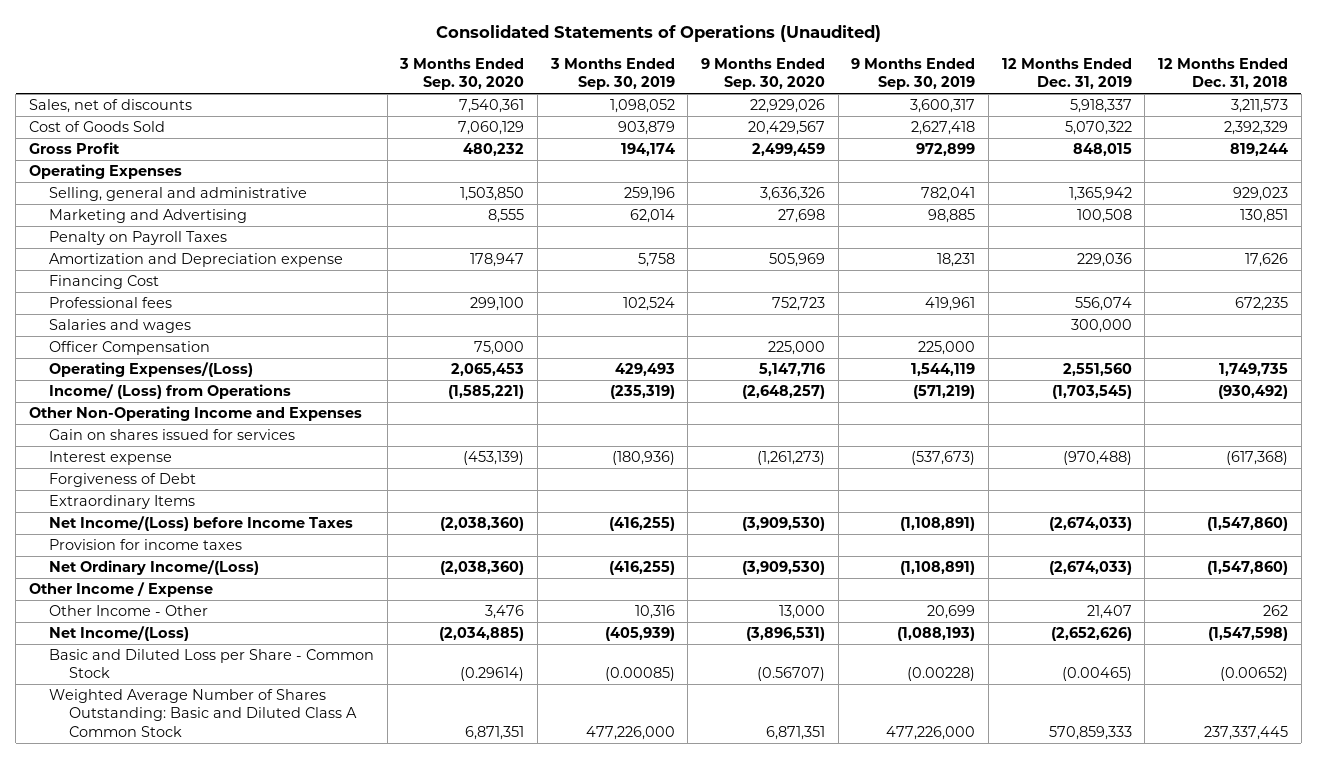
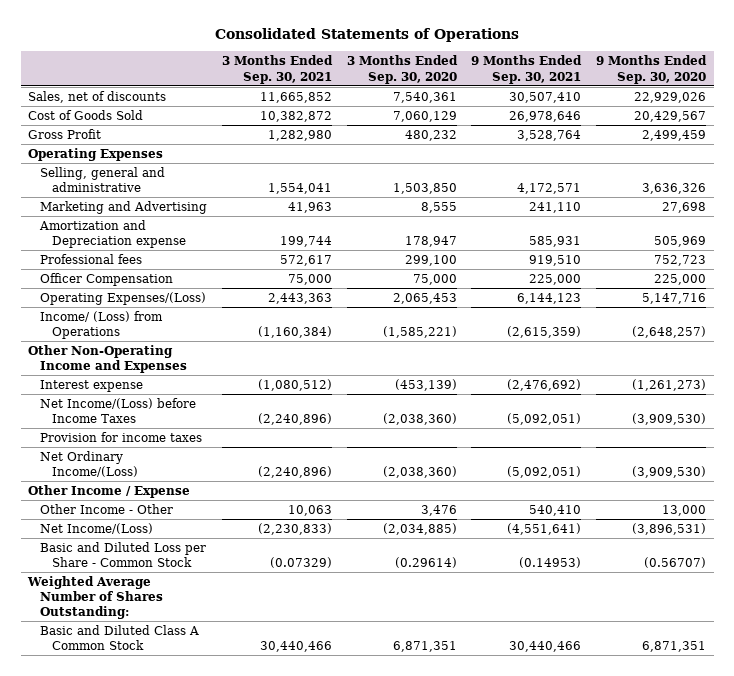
- Consolidated Statements of Operations (Unaudited)
+ Consolidated Statements of Operations
- | 3 Months Ended Sep. 30, 2020 | 3 Months Ended Sep. 30, 2019 | 9 Months Ended Sep. 30, 2020 | 9 Months Ended Sep. 30, 2019 | 12 Months Ended Dec. 31, 2019 | 12 Months Ended Dec. 31, 2018
+ | 3 Months Ended Sep. 30, 2021 | 3 Months Ended Sep. 30, 2020 | 9 Months Ended Sep. 30, 2021 | 9 Months Ended Sep. 30, 2020
- Penalty on Payroll Taxes
- Financing Cost
- Salaries and wages | | | | | 300,000 |
- Gain on shares issued for services
- Forgiveness of Debt
- Extraordinary Items
- Weighted Average Number of Shares Outstanding: Basic and Diluted Class A Common Stock | 6,871,351 | 477,226,000 | 6,871,351 | 477,226,000 | 570,859,333 | 237,337,445
+ Weighted Average Number of Shares Outstanding:
+ Basic and Diluted Class A Common Stock | 30,440,466 | 6,871,351 | 30,440,466 | 6,871,351

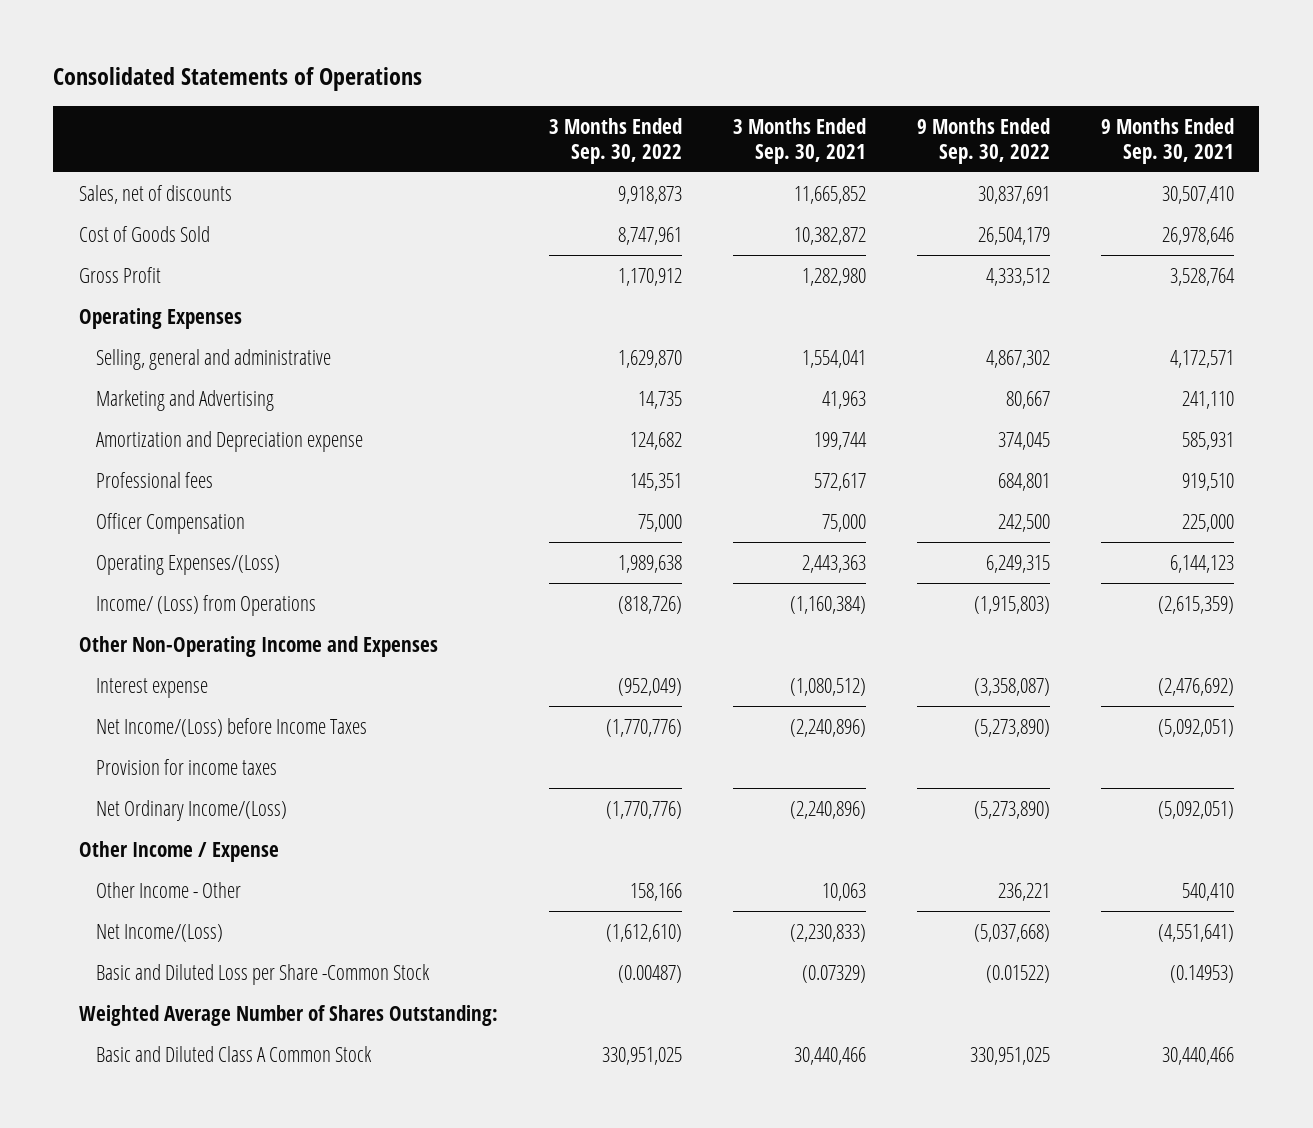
- | 3 Months Ended Sep. 30, 2021 | 3 Months Ended Sep. 30, 2020 | 9 Months Ended Sep. 30, 2021 | 9 Months Ended Sep. 30, 2020
+ | 3 Months Ended Sep. 30, 2022 | 3 Months Ended Sep. 30, 2021 | 9 Months Ended Sep. 30, 2022 | 9 Months Ended Sep. 30, 2021
- Basic and Diluted Loss per Share - Common Stock | (0.07329) | (0.29614) | (0.14953) | (0.56707)
+ Basic and Diluted Loss per Share -Common Stock | (0.00487) | (0.07329) | (0.01522) | (0.14953)

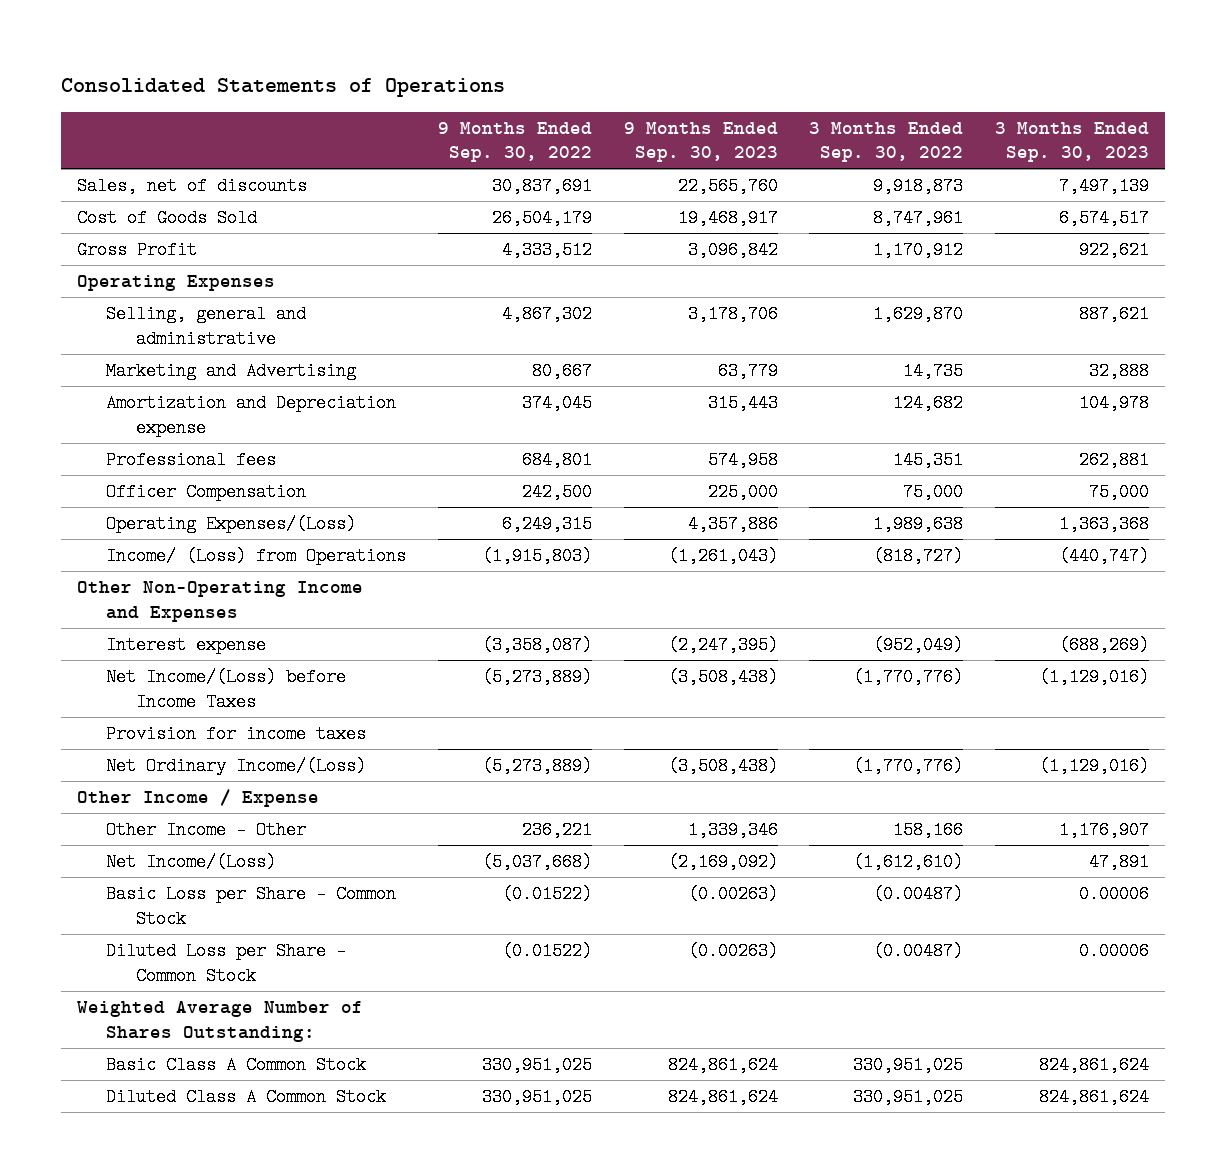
- | 3 Months Ended Sep. 30, 2022 | 3 Months Ended Sep. 30, 2021 | 9 Months Ended Sep. 30, 2022 | 9 Months Ended Sep. 30, 2021
+ | 9 Months Ended Sep. 30, 2022 | 9 Months Ended Sep. 30, 2023 | 3 Months Ended Sep. 30, 2022 | 3 Months Ended Sep. 30, 2023
- Income/ (Loss) from Operations | (818,726) | (1,160,384) | (1,915,803) | (2,615,359)
+ Income/ (Loss) from Operations | (1,915,803) | (1,261,043) | (818,727) | (440,747)
- Net Income/(Loss) before Income Taxes | (1,770,776) | (2,240,896) | (5,273,890) | (5,092,051)
+ Net Income/(Loss) before Income Taxes | (5,273,889) | (3,508,438) | (1,770,776) | (1,129,016)
- Net Ordinary Income/(Loss) | (1,770,776) | (2,240,896) | (5,273,890) | (5,092,051)
+ Net Ordinary Income/(Loss) | (5,273,889) | (3,508,438) | (1,770,776) | (1,129,016)
- Basic and Diluted Loss per Share -Common Stock | (0.00487) | (0.07329) | (0.01522) | (0.14953)
+ Basic Loss per Share - Common Stock | (0.01522) | (0.00263) | (0.00487) | 0.00006
+ Diluted Loss per Share - Common Stock | (0.01522) | (0.00263) | (0.00487) | 0.00006
- Basic and Diluted Class A Common Stock | 330,951,025 | 30,440,466 | 330,951,025 | 30,440,466
+ Basic Class A Common Stock | 330,951,025 | 824,861,624 | 330,951,025 | 824,861,624
+ Diluted Class A Common Stock | 330,951,025 | 824,861,624 | 330,951,025 | 824,861,624

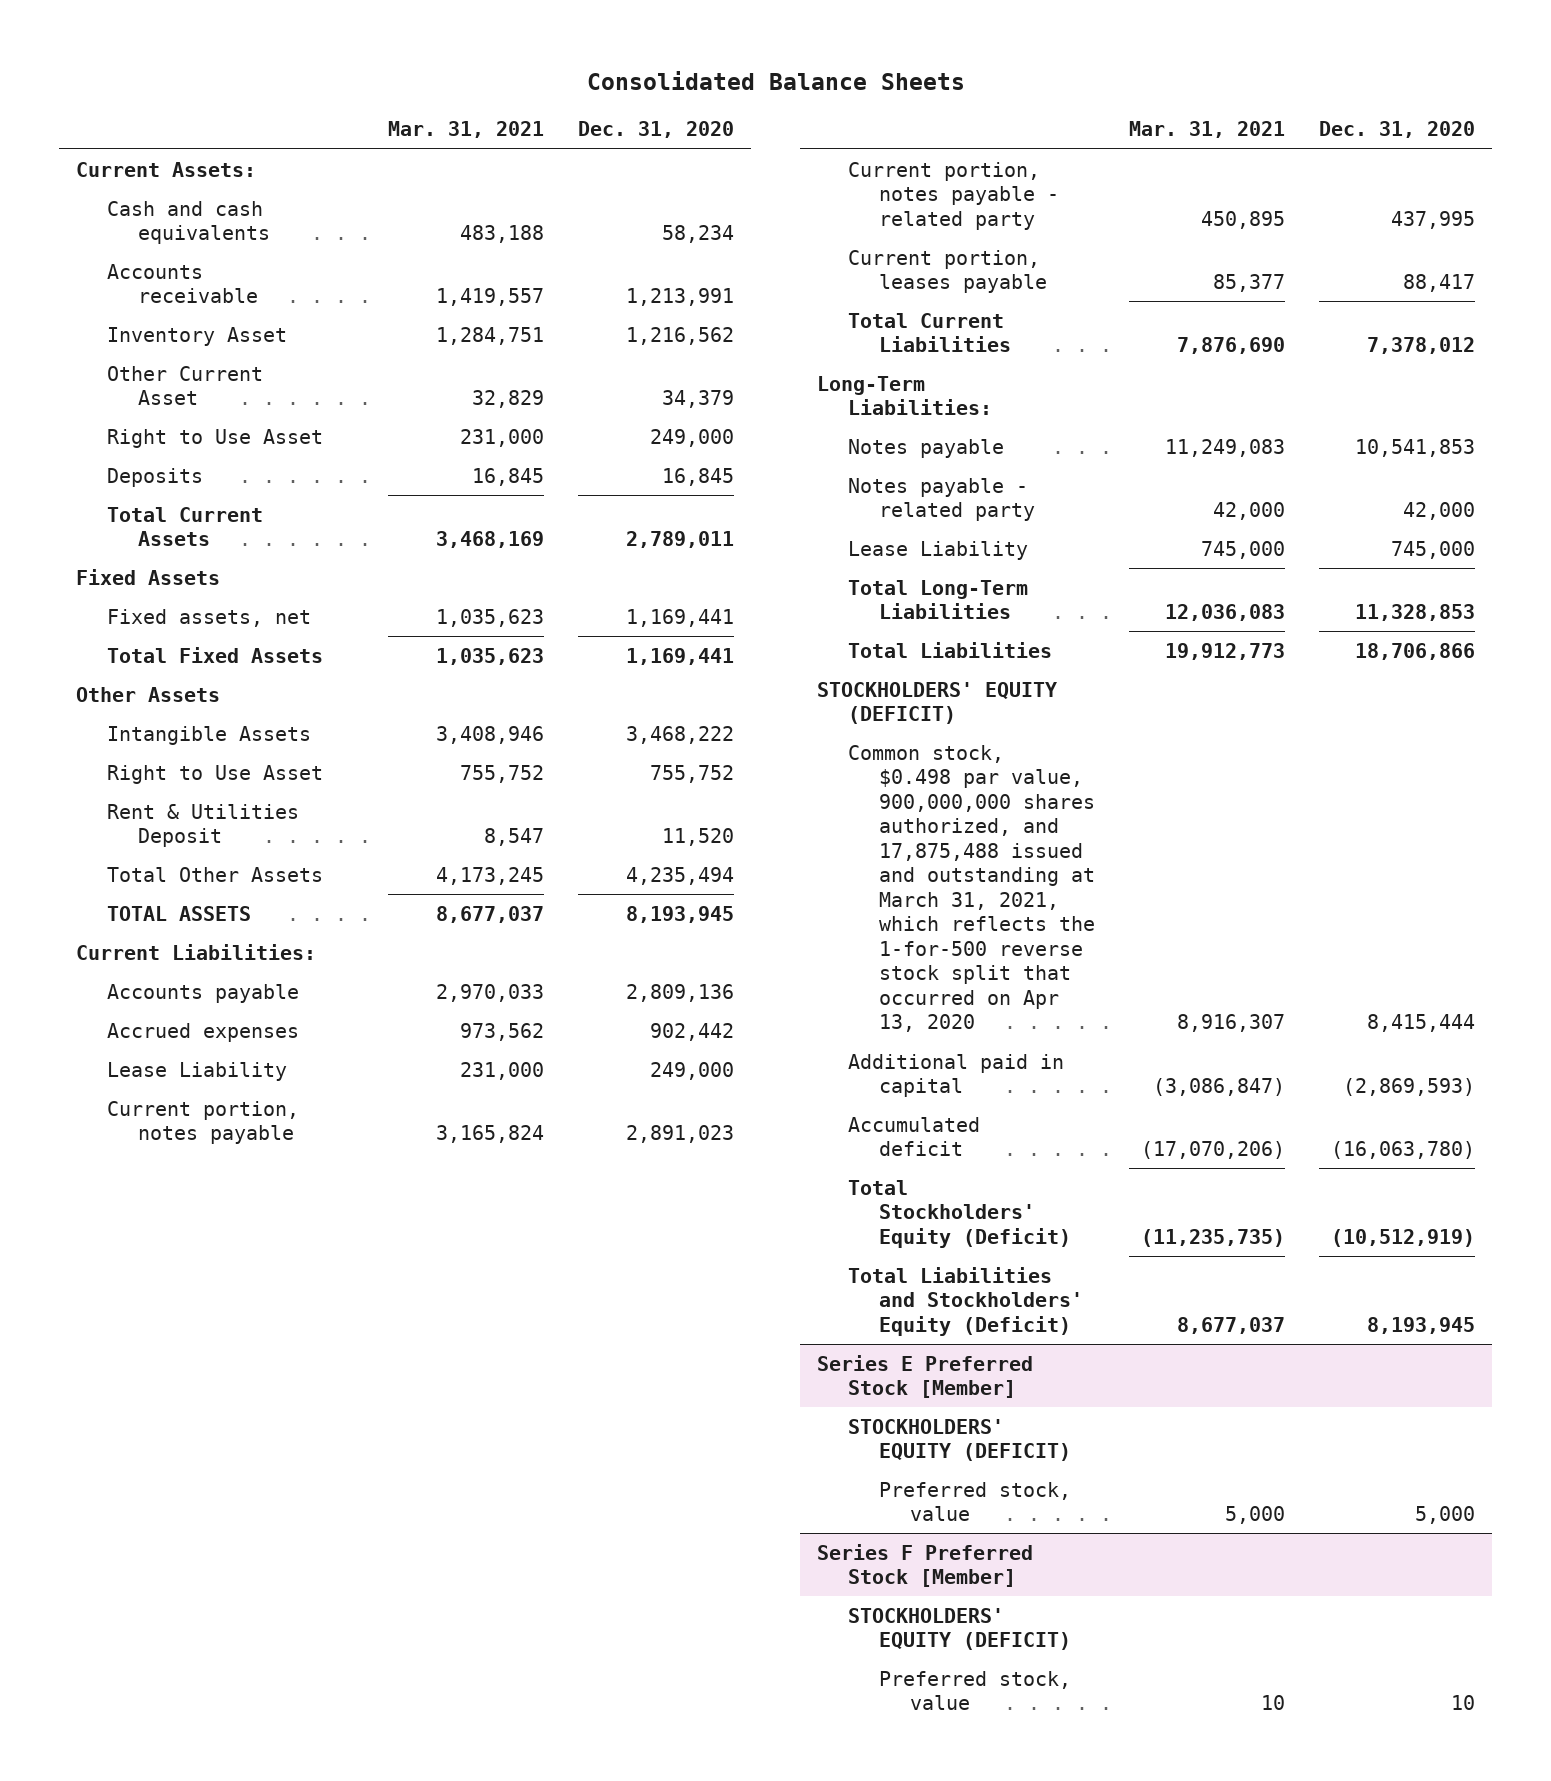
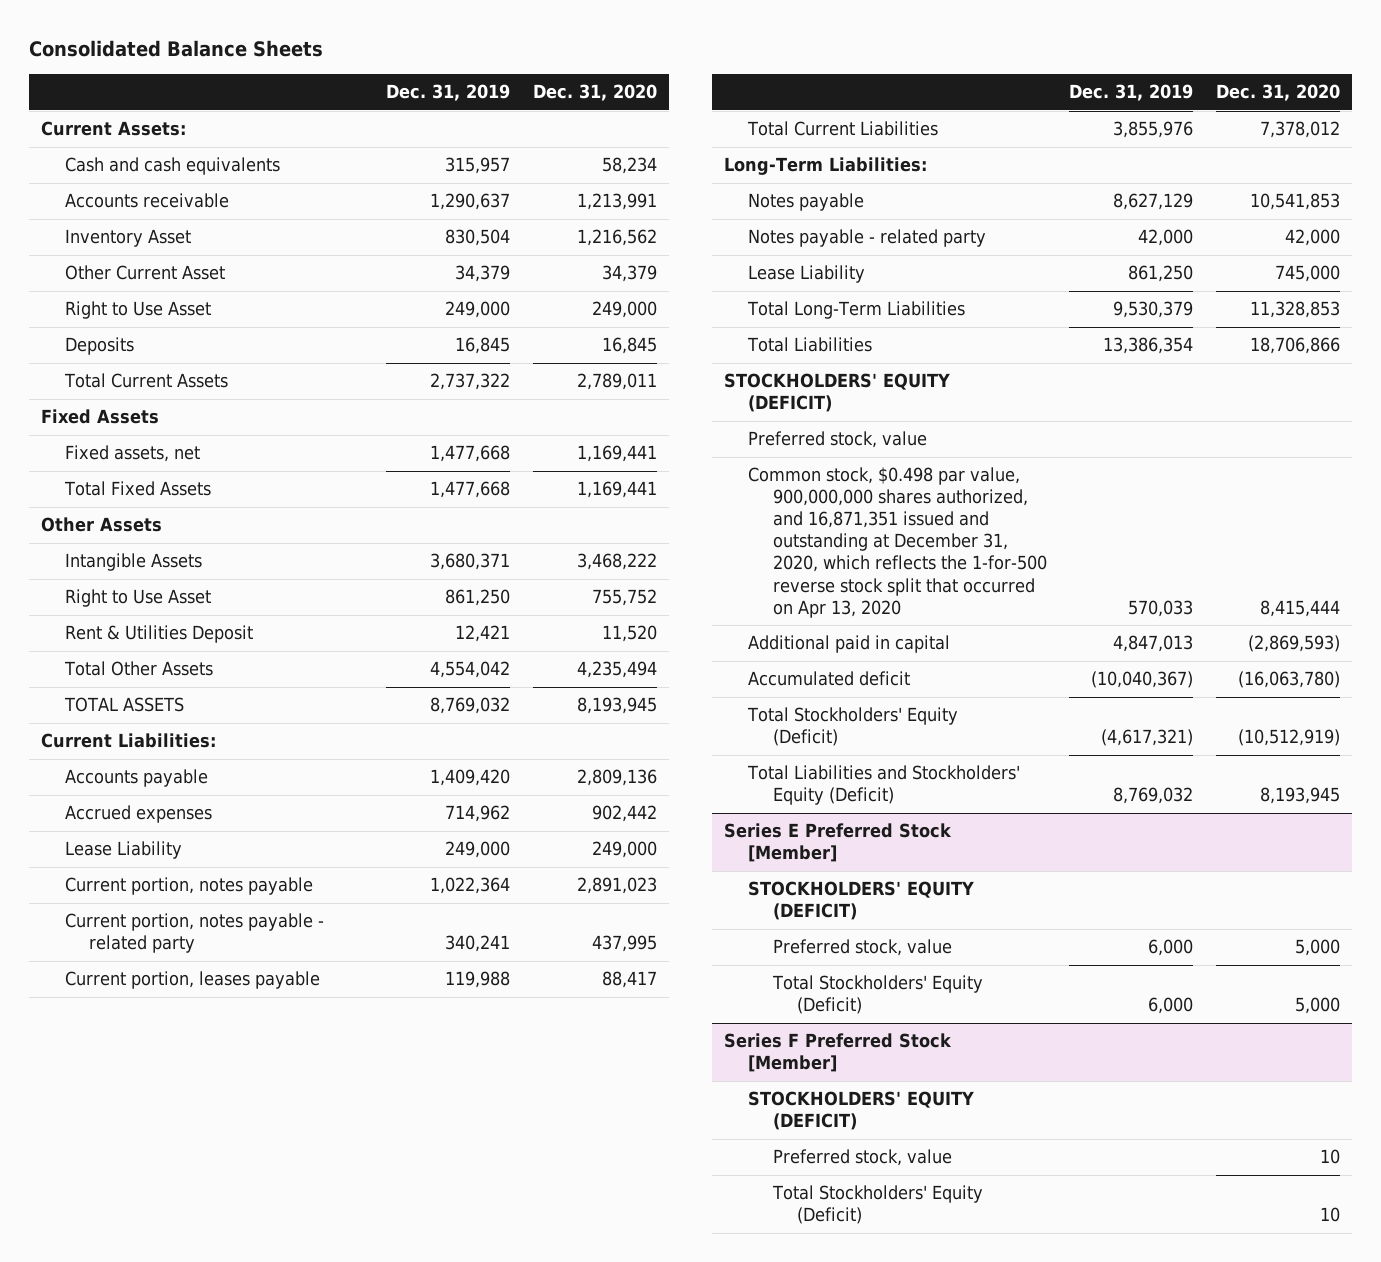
- | Mar. 31, 2021 | Dec. 31, 2020
+ | Dec. 31, 2019 | Dec. 31, 2020
- Common stock, $0.498 par value, 900,000,000 shares authorized, and 17,875,488 issued and outstanding at March 31, 2021, which reflects the 1-for-500 reverse stock split that occurred on Apr 13, 2020 | 8,916,307 | 8,415,444
+ Preferred stock, value
+ Common stock, $0.498 par value, 900,000,000 shares authorized, and 16,871,351 issued and outstanding at December 31, 2020, which reflects the 1-for-500 reverse stock split that occurred on Apr 13, 2020 | 570,033 | 8,415,444
@ Series E Preferred Stock [Member]
+ Total Stockholders' Equity (Deficit) | 6,000 | 5,000
@ Series F Preferred Stock [Member]
+ Total Stockholders' Equity (Deficit) | | 10

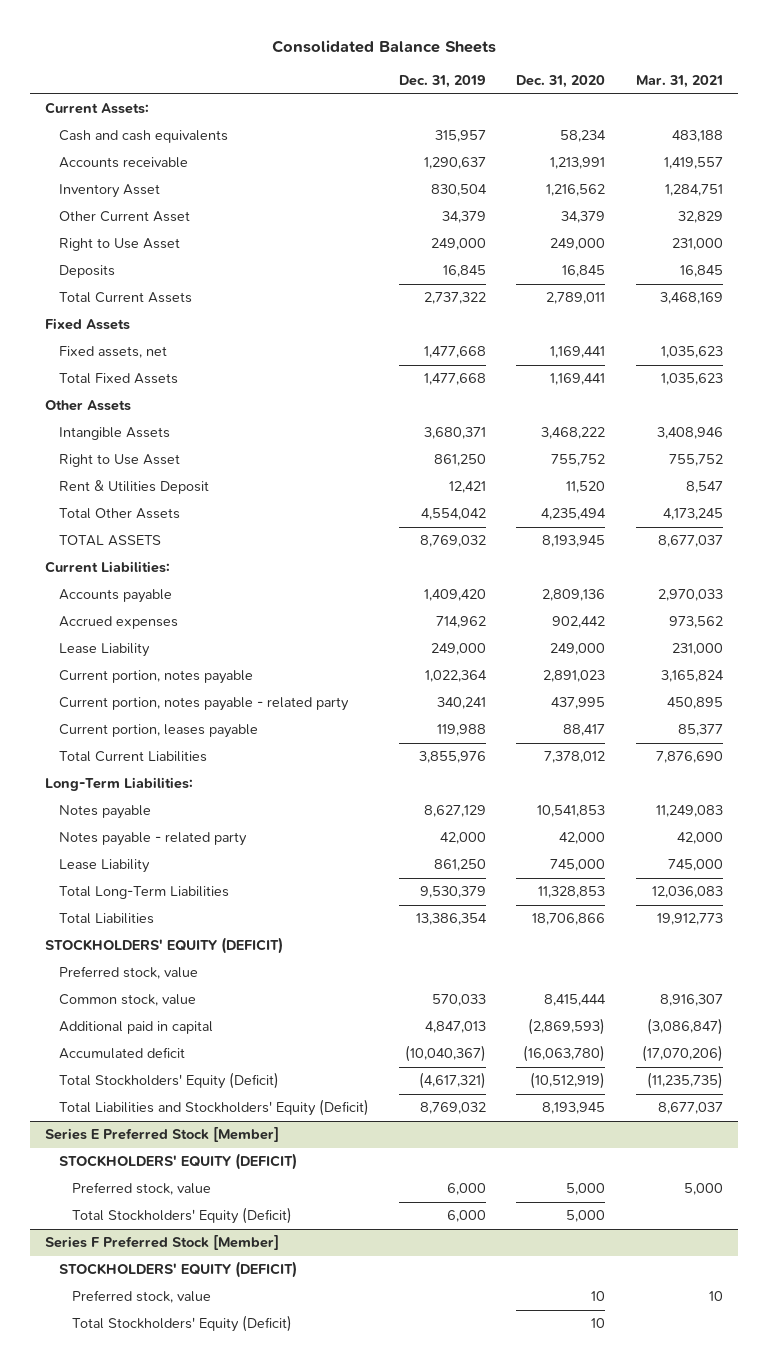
- | Dec. 31, 2019 | Dec. 31, 2020
+ | Dec. 31, 2019 | Dec. 31, 2020 | Mar. 31, 2021
- Common stock, $0.498 par value, 900,000,000 shares authorized, and 16,871,351 issued and outstanding at December 31, 2020, which reflects the 1-for-500 reverse stock split that occurred on Apr 13, 2020 | 570,033 | 8,415,444
+ Common stock, value | 570,033 | 8,415,444 | 8,916,307

